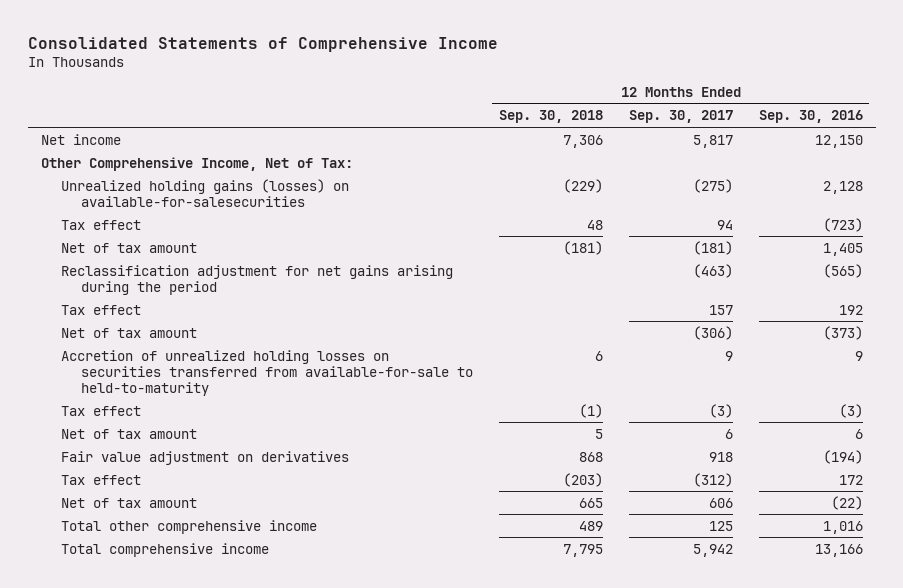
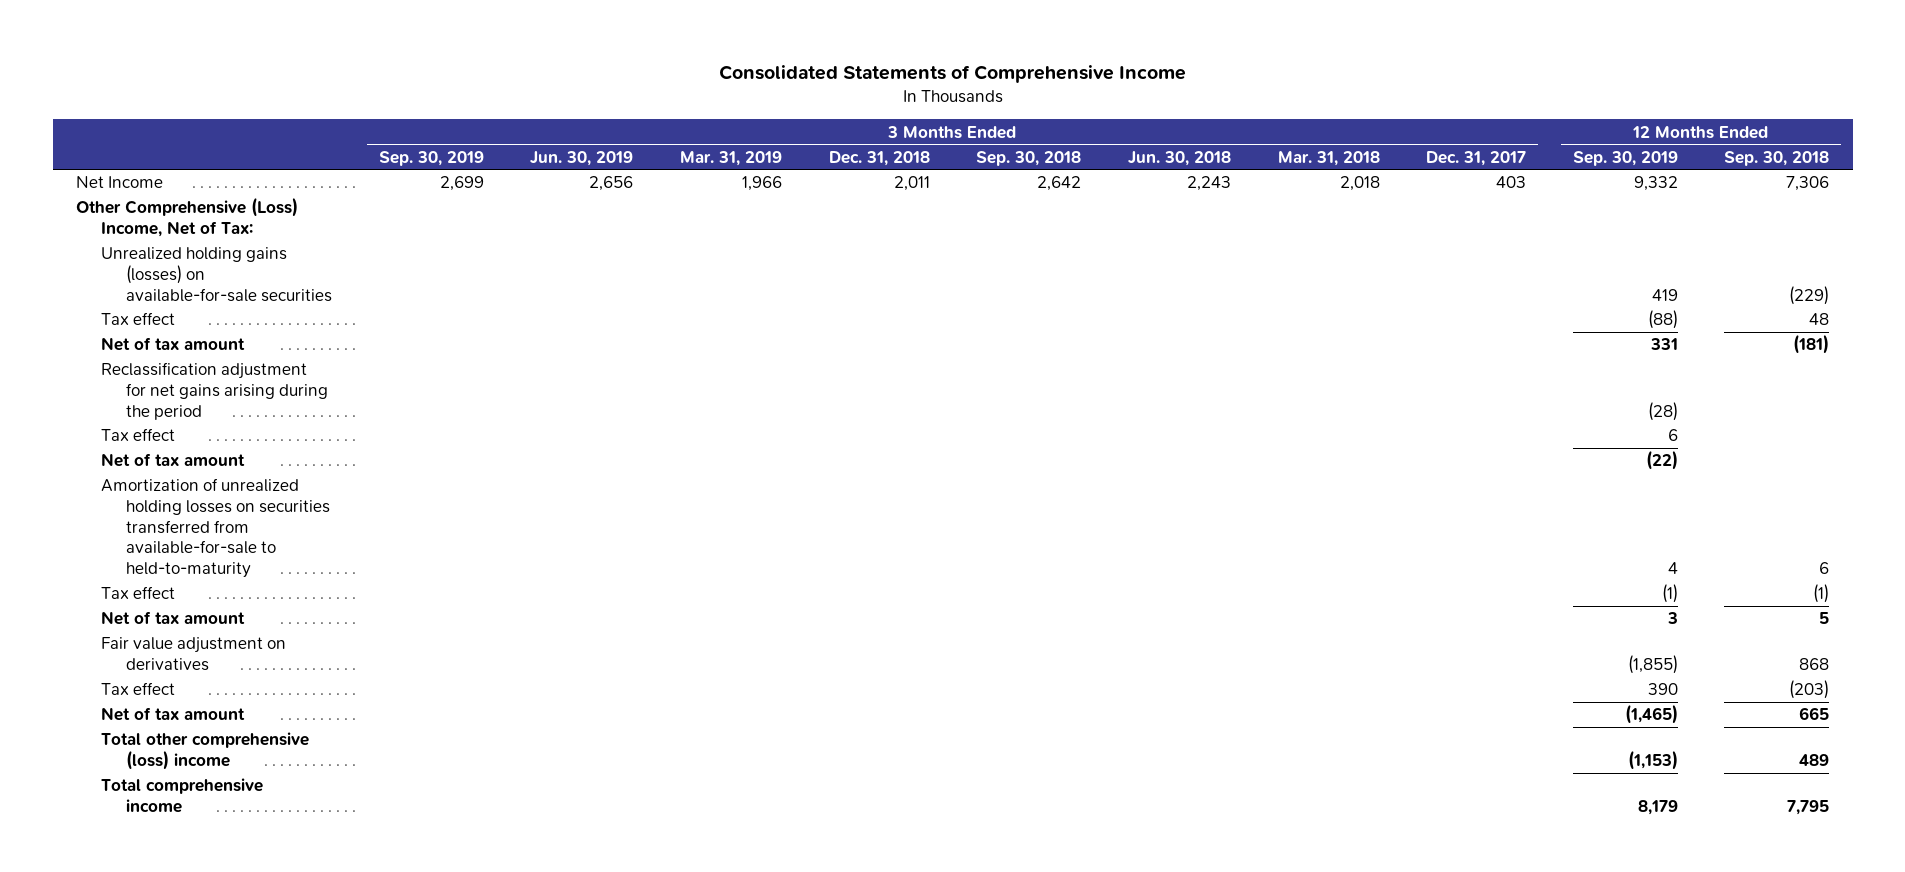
- | 12 Months Ended Sep. 30, 2018 | 12 Months Ended Sep. 30, 2017 | 12 Months Ended Sep. 30, 2016
+ | 3 Months Ended Sep. 30, 2019 | 3 Months Ended Jun. 30, 2019 | 3 Months Ended Mar. 31, 2019 | 3 Months Ended Dec. 31, 2018 | 3 Months Ended Sep. 30, 2018 | 3 Months Ended Jun. 30, 2018 | 3 Months Ended Mar. 31, 2018 | 3 Months Ended Dec. 31, 2017 | 12 Months Ended Sep. 30, 2019 | 12 Months Ended Sep. 30, 2018
- Net income | 7,306 | 5,817 | 12,150
- Other Comprehensive Income, Net of Tax:
- Unrealized holding gains (losses) on available-for-salesecurities | (229) | (275) | 2,128
+ Net Income | 2,699 | 2,656 | 1,966 | 2,011 | 2,642 | 2,243 | 2,018 | 403 | 9,332 | 7,306
+ Other Comprehensive (Loss) Income, Net of Tax:
+ Unrealized holding gains (losses) on available-for-sale securities | | | | | | | | | 419 | (229)
- Accretion of unrealized holding losses on securities transferred from available-for-sale to held-to-maturity | 6 | 9 | 9
+ Amortization of unrealized holding losses on securities transferred from available-for-sale to held-to-maturity | | | | | | | | | 4 | 6
- Total other comprehensive income | 489 | 125 | 1,016
+ Total other comprehensive (loss) income | | | | | | | | | (1,153) | 489

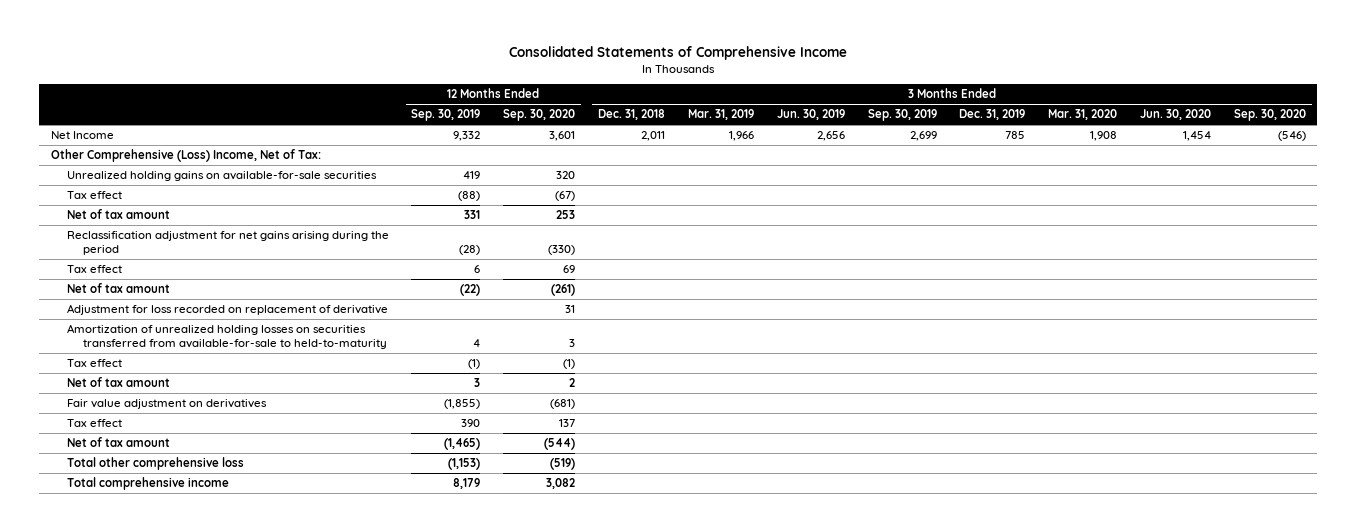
- | 3 Months Ended Sep. 30, 2019 | 3 Months Ended Jun. 30, 2019 | 3 Months Ended Mar. 31, 2019 | 3 Months Ended Dec. 31, 2018 | 3 Months Ended Sep. 30, 2018 | 3 Months Ended Jun. 30, 2018 | 3 Months Ended Mar. 31, 2018 | 3 Months Ended Dec. 31, 2017 | 12 Months Ended Sep. 30, 2019 | 12 Months Ended Sep. 30, 2018
+ | 12 Months Ended Sep. 30, 2019 | 12 Months Ended Sep. 30, 2020 | 3 Months Ended Dec. 31, 2018 | 3 Months Ended Mar. 31, 2019 | 3 Months Ended Jun. 30, 2019 | 3 Months Ended Sep. 30, 2019 | 3 Months Ended Dec. 31, 2019 | 3 Months Ended Mar. 31, 2020 | 3 Months Ended Jun. 30, 2020 | 3 Months Ended Sep. 30, 2020
- Unrealized holding gains (losses) on available-for-sale securities | | | | | | | | | 419 | (229)
+ Unrealized holding gains on available-for-sale securities | 419 | 320 | | | | | | | |
+ Adjustment for loss recorded on replacement of derivative | | 31 | | | | | | | |
- Total other comprehensive (loss) income | | | | | | | | | (1,153) | 489
+ Total other comprehensive loss | (1,153) | (519) | | | | | | | |

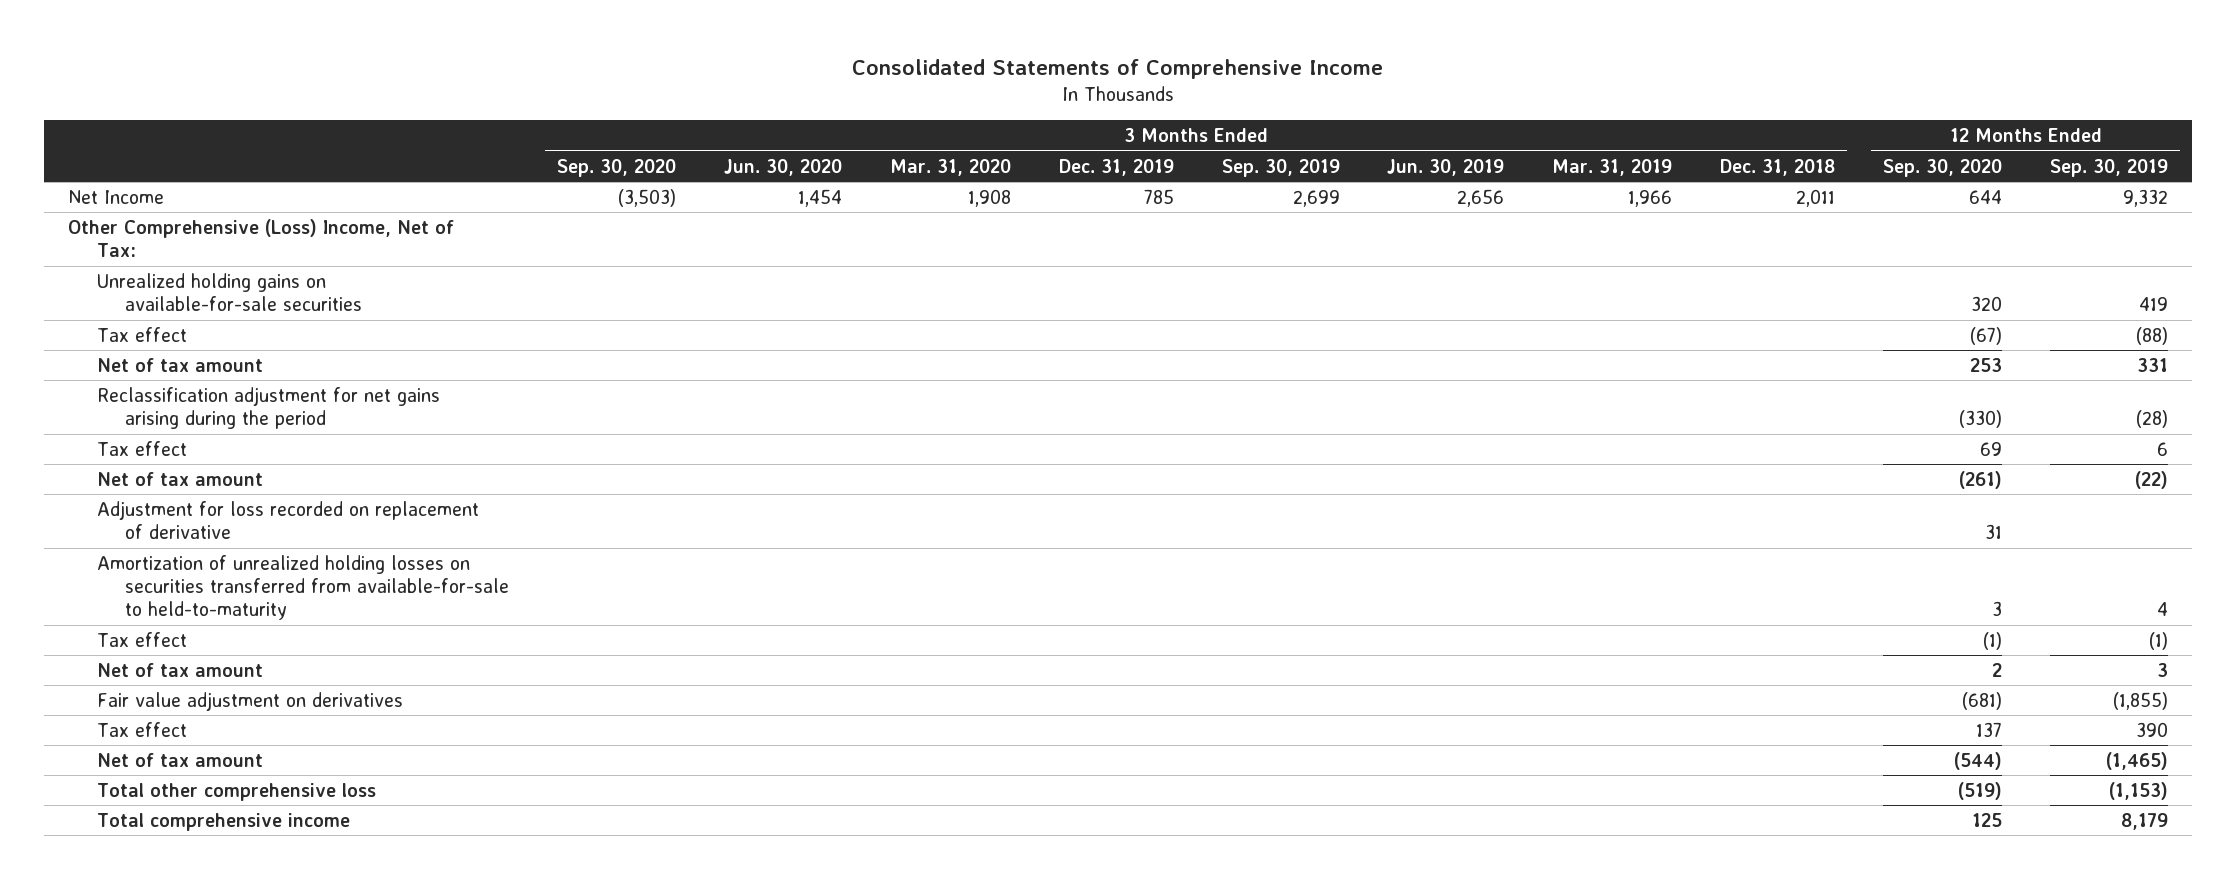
- | 12 Months Ended Sep. 30, 2019 | 12 Months Ended Sep. 30, 2020 | 3 Months Ended Dec. 31, 2018 | 3 Months Ended Mar. 31, 2019 | 3 Months Ended Jun. 30, 2019 | 3 Months Ended Sep. 30, 2019 | 3 Months Ended Dec. 31, 2019 | 3 Months Ended Mar. 31, 2020 | 3 Months Ended Jun. 30, 2020 | 3 Months Ended Sep. 30, 2020
+ | 3 Months Ended Sep. 30, 2020 | 3 Months Ended Jun. 30, 2020 | 3 Months Ended Mar. 31, 2020 | 3 Months Ended Dec. 31, 2019 | 3 Months Ended Sep. 30, 2019 | 3 Months Ended Jun. 30, 2019 | 3 Months Ended Mar. 31, 2019 | 3 Months Ended Dec. 31, 2018 | 12 Months Ended Sep. 30, 2020 | 12 Months Ended Sep. 30, 2019
- Net Income | 9,332 | 3,601 | 2,011 | 1,966 | 2,656 | 2,699 | 785 | 1,908 | 1,454 | (546)
+ Net Income | (3,503) | 1,454 | 1,908 | 785 | 2,699 | 2,656 | 1,966 | 2,011 | 644 | 9,332
- Total comprehensive income | 8,179 | 3,082 | | | | | | | |
+ Total comprehensive income | | | | | | | | | 125 | 8,179

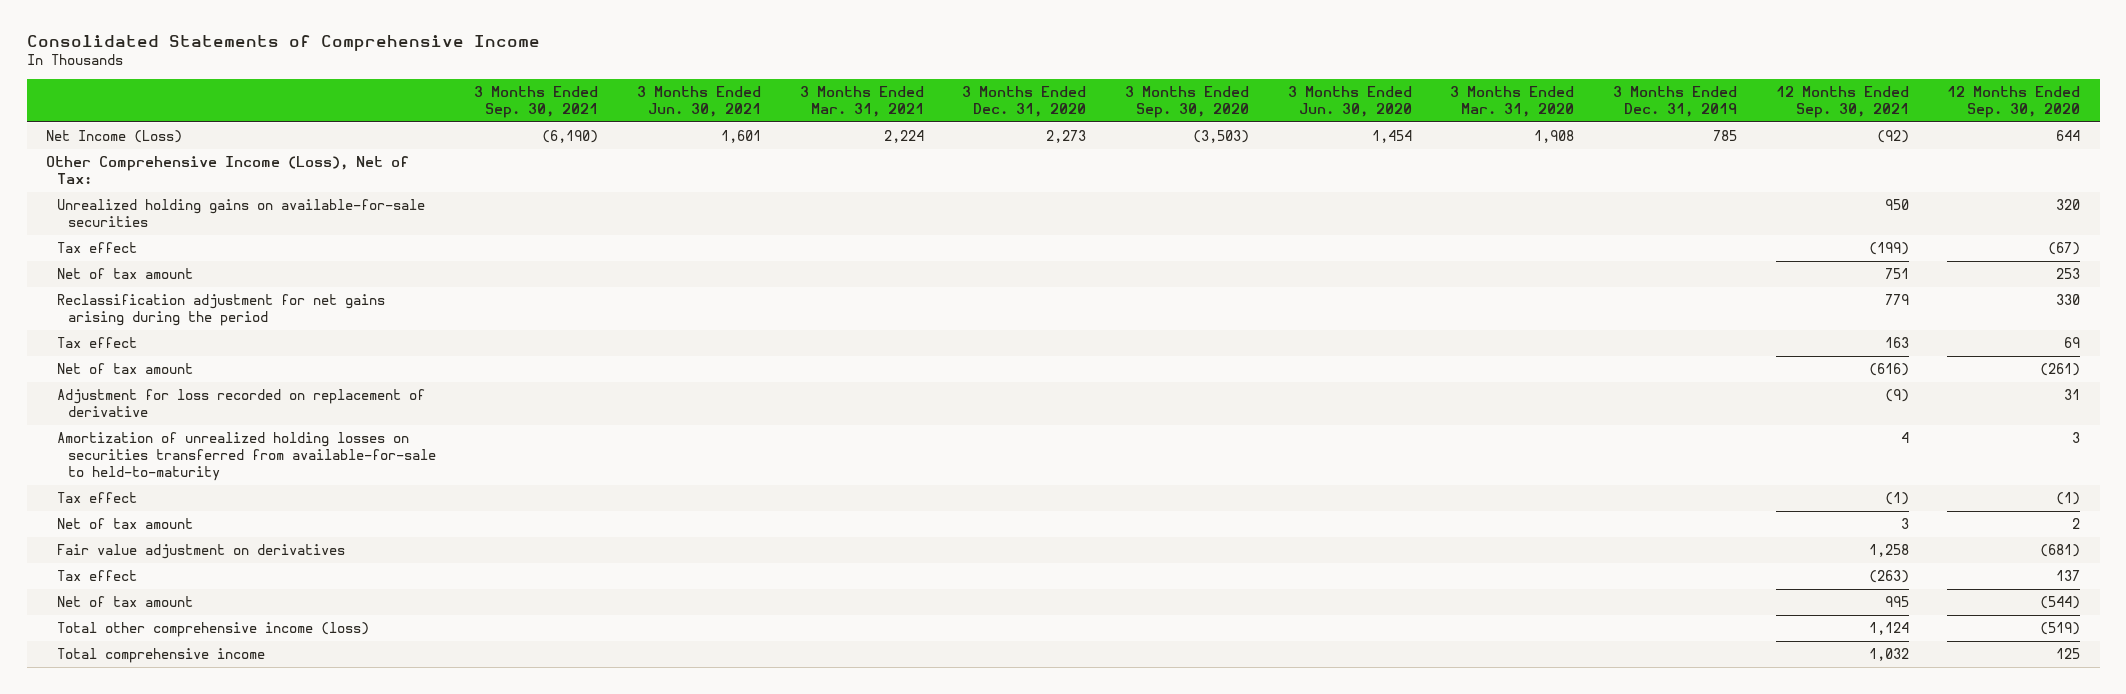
- | 3 Months Ended Sep. 30, 2020 | 3 Months Ended Jun. 30, 2020 | 3 Months Ended Mar. 31, 2020 | 3 Months Ended Dec. 31, 2019 | 3 Months Ended Sep. 30, 2019 | 3 Months Ended Jun. 30, 2019 | 3 Months Ended Mar. 31, 2019 | 3 Months Ended Dec. 31, 2018 | 12 Months Ended Sep. 30, 2020 | 12 Months Ended Sep. 30, 2019
+ | 3 Months Ended Sep. 30, 2021 | 3 Months Ended Jun. 30, 2021 | 3 Months Ended Mar. 31, 2021 | 3 Months Ended Dec. 31, 2020 | 3 Months Ended Sep. 30, 2020 | 3 Months Ended Jun. 30, 2020 | 3 Months Ended Mar. 31, 2020 | 3 Months Ended Dec. 31, 2019 | 12 Months Ended Sep. 30, 2021 | 12 Months Ended Sep. 30, 2020
- Net Income | (3,503) | 1,454 | 1,908 | 785 | 2,699 | 2,656 | 1,966 | 2,011 | 644 | 9,332
- Other Comprehensive (Loss) Income, Net of Tax:
+ Net Income (Loss) | (6,190) | 1,601 | 2,224 | 2,273 | (3,503) | 1,454 | 1,908 | 785 | (92) | 644
+ Other Comprehensive Income (Loss), Net of Tax:
- Reclassification adjustment for net gains arising during the period | | | | | | | | | (330) | (28)
+ Reclassification adjustment for net gains arising during the period | | | | | | | | | 779 | 330
- Total other comprehensive loss | | | | | | | | | (519) | (1,153)
+ Total other comprehensive income (loss) | | | | | | | | | 1,124 | (519)

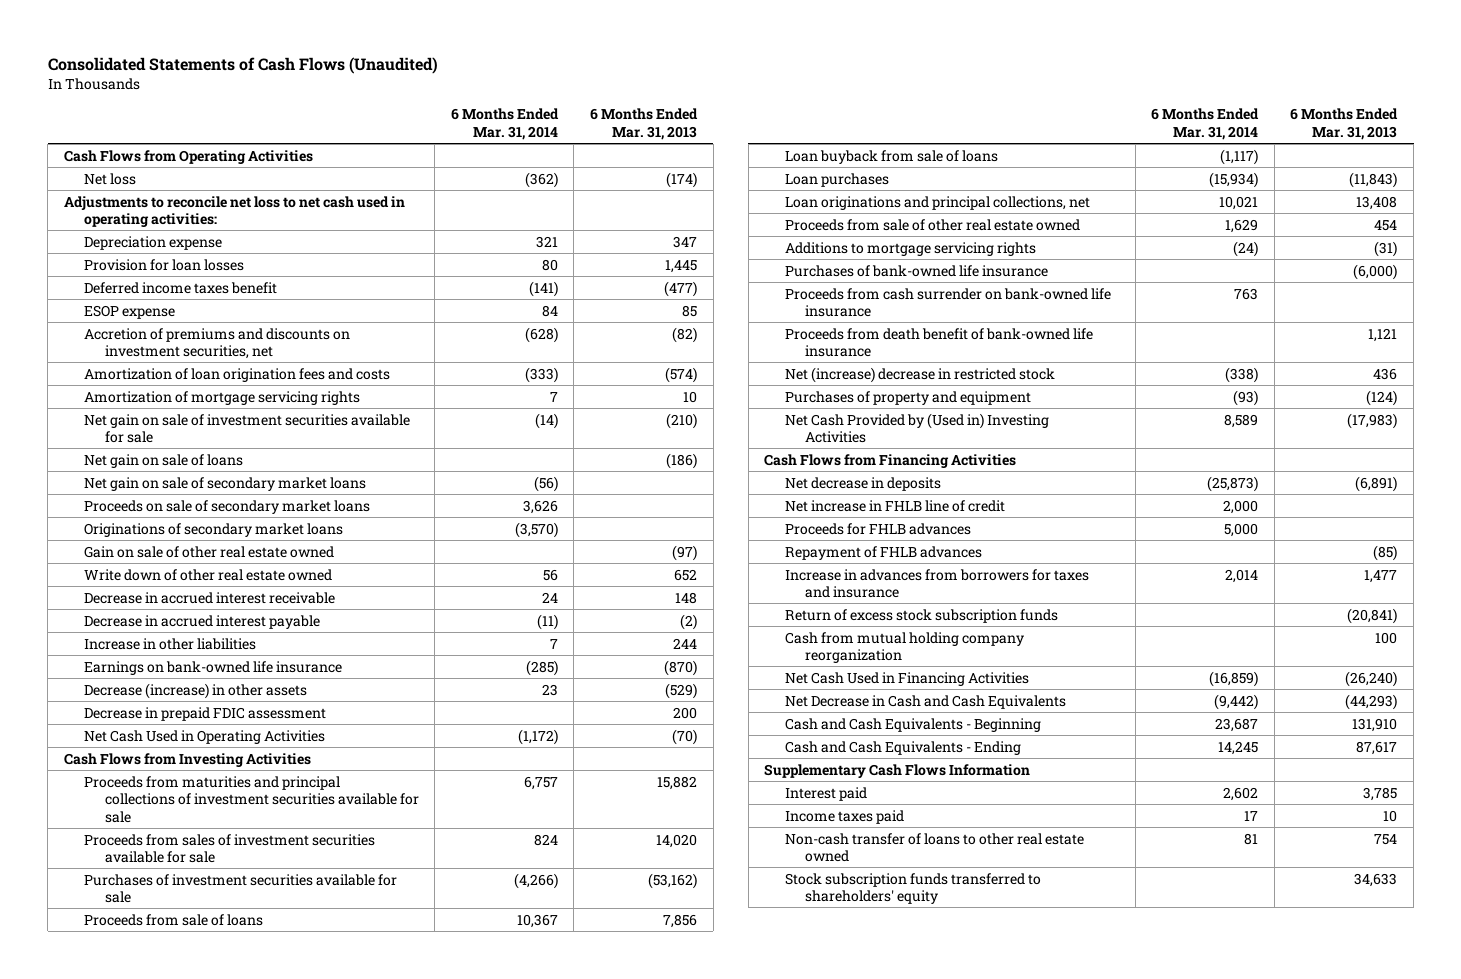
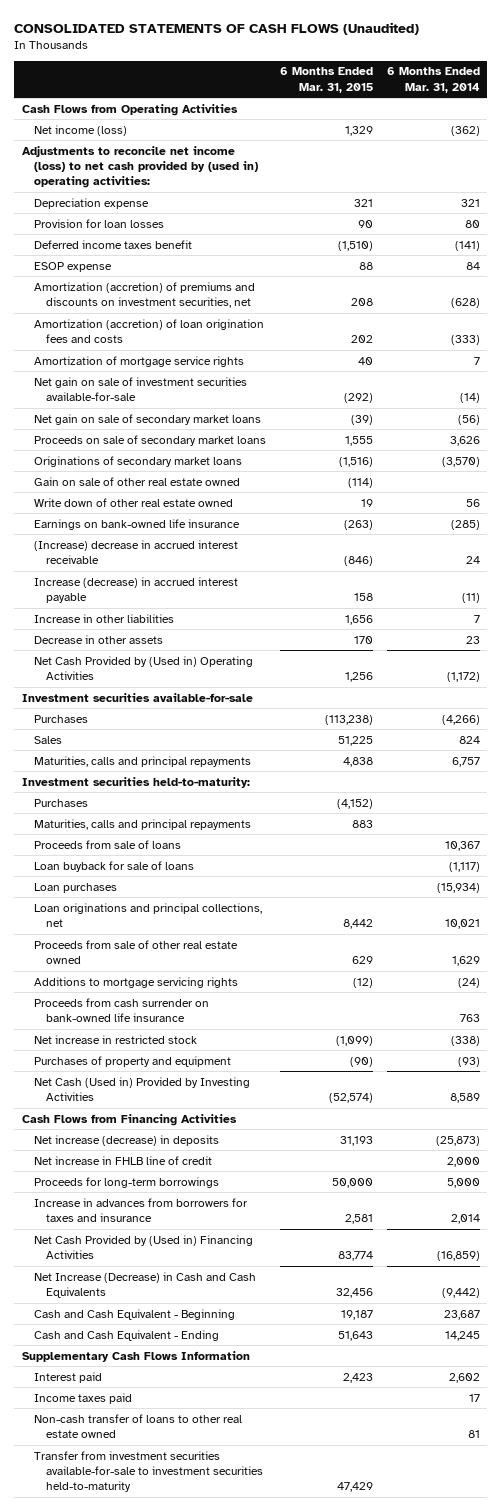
- Consolidated Statements of Cash Flows (Unaudited)
+ CONSOLIDATED STATEMENTS OF CASH FLOWS (Unaudited)
- | 6 Months Ended Mar. 31, 2014 | 6 Months Ended Mar. 31, 2013
+ | 6 Months Ended Mar. 31, 2015 | 6 Months Ended Mar. 31, 2014
- Net loss | (362) | (174)
- Adjustments to reconcile net loss to net cash used in operating activities:
+ Net income (loss) | 1,329 | (362)
+ Adjustments to reconcile net income (loss) to net cash provided by (used in) operating activities:
- Accretion of premiums and discounts on investment securities, net | (628) | (82)
- Amortization of loan origination fees and costs | (333) | (574)
- Amortization of mortgage servicing rights | 7 | 10
- Net gain on sale of investment securities available for sale | (14) | (210)
- Net gain on sale of loans | | (186)
+ Amortization (accretion) of premiums and discounts on investment securities, net | 208 | (628)
+ Amortization (accretion) of loan origination fees and costs | 202 | (333)
+ Amortization of mortgage service rights | 40 | 7
+ Net gain on sale of investment securities available-for-sale | (292) | (14)
- Decrease in accrued interest receivable | 24 | 148
- Decrease in accrued interest payable | (11) | (2)
- Decrease (increase) in other assets | 23 | (529)
- Decrease in prepaid FDIC assessment | | 200
- Net Cash Used in Operating Activities | (1,172) | (70)
- Cash Flows from Investing Activities
- Proceeds from maturities and principal collections of investment securities available for sale | 6,757 | 15,882
- Proceeds from sales of investment securities available for sale | 824 | 14,020
- Purchases of investment securities available for sale | (4,266) | (53,162)
+ (Increase) decrease in accrued interest receivable | (846) | 24
+ Increase (decrease) in accrued interest payable | 158 | (11)
moved down: Increase in other liabilities | 1,656 | 7
+ Decrease in other assets | 170 | 23
+ Net Cash Provided by (Used in) Operating Activities | 1,256 | (1,172)
+ Investment securities available-for-sale
+ Purchases | (113,238) | (4,266)
+ Sales | 51,225 | 824
+ Maturities, calls and principal repayments | 4,838 | 6,757
+ Investment securities held-to-maturity:
+ Purchases | (4,152) |
+ Maturities, calls and principal repayments | 883 |
- Loan buyback from sale of loans | (1,117) |
+ Loan buyback for sale of loans | | (1,117)
- Purchases of bank-owned life insurance | | (6,000)
- Proceeds from death benefit of bank-owned life insurance | | 1,121
- Net (increase) decrease in restricted stock | (338) | 436
+ Net increase in restricted stock | (1,099) | (338)
- Net Cash Provided by (Used in) Investing Activities | 8,589 | (17,983)
+ Net Cash (Used in) Provided by Investing Activities | (52,574) | 8,589
- Net decrease in deposits | (25,873) | (6,891)
+ Net increase (decrease) in deposits | 31,193 | (25,873)
- Proceeds for FHLB advances | 5,000 |
- Repayment of FHLB advances | | (85)
+ Proceeds for long-term borrowings | 50,000 | 5,000
- Return of excess stock subscription funds | | (20,841)
- Cash from mutual holding company reorganization | | 100
- Net Cash Used in Financing Activities | (16,859) | (26,240)
- Net Decrease in Cash and Cash Equivalents | (9,442) | (44,293)
- Cash and Cash Equivalents - Beginning | 23,687 | 131,910
- Cash and Cash Equivalents - Ending | 14,245 | 87,617
+ Net Cash Provided by (Used in) Financing Activities | 83,774 | (16,859)
+ Net Increase (Decrease) in Cash and Cash Equivalents | 32,456 | (9,442)
+ Cash and Cash Equivalent - Beginning | 19,187 | 23,687
+ Cash and Cash Equivalent - Ending | 51,643 | 14,245
- Stock subscription funds transferred to shareholders' equity | | 34,633
+ Transfer from investment securities available-for-sale to investment securities held-to-maturity | 47,429 |

